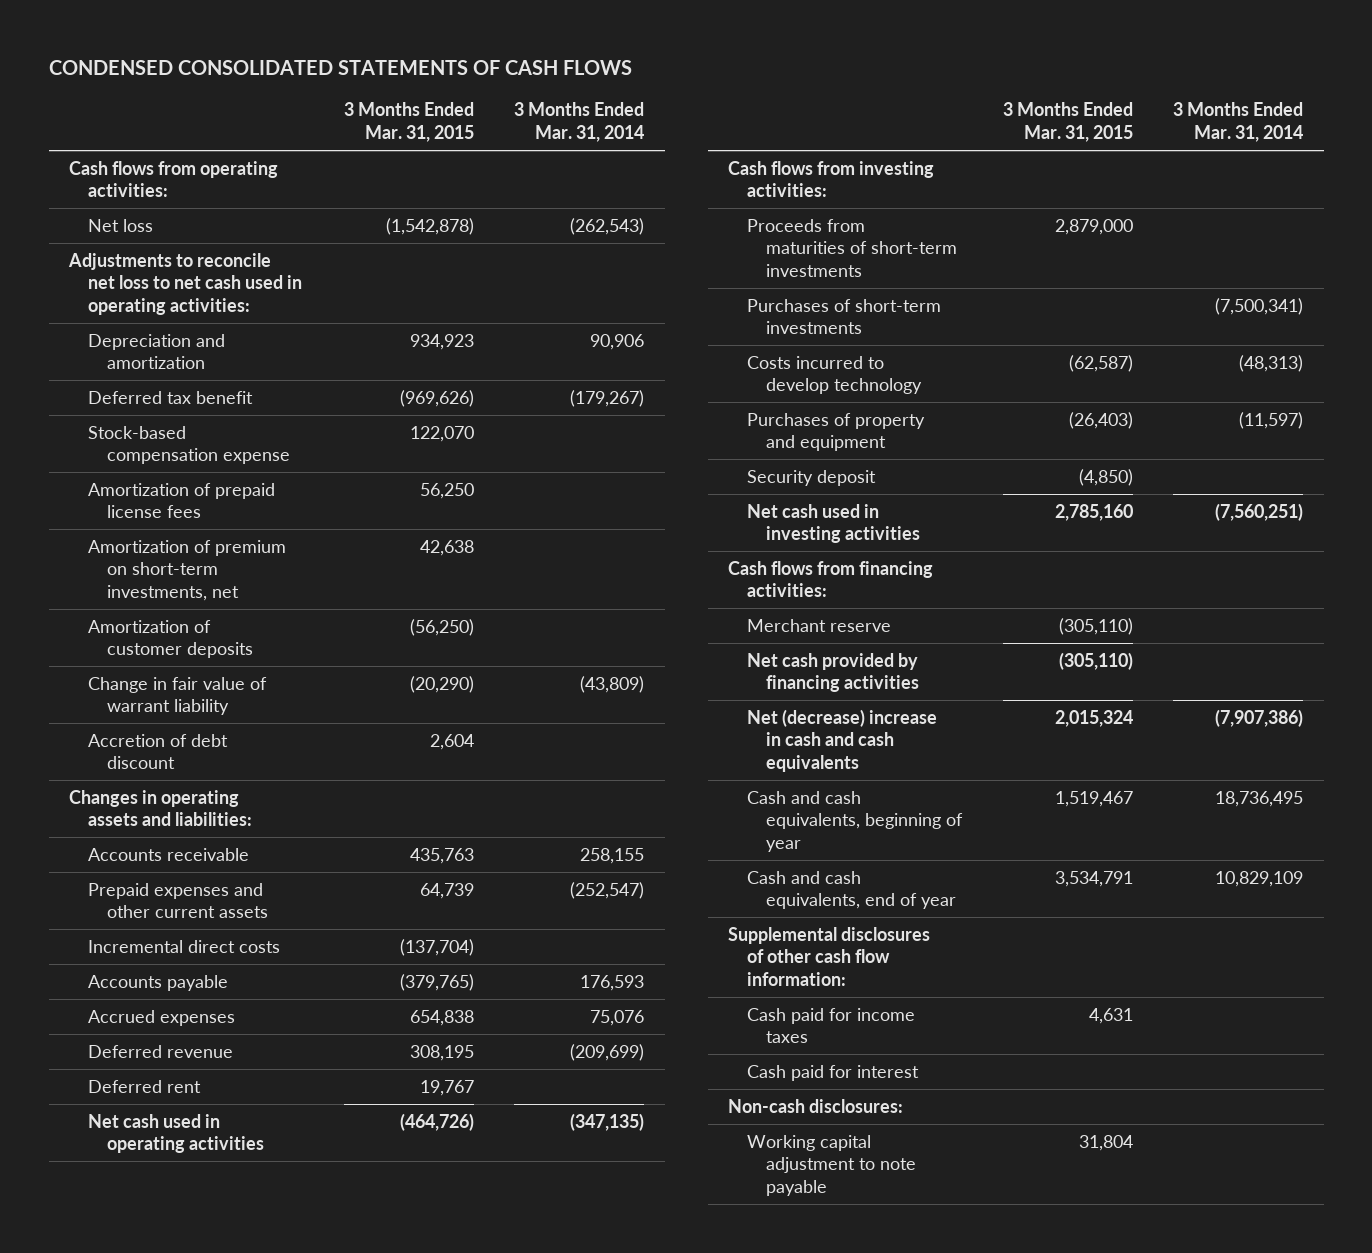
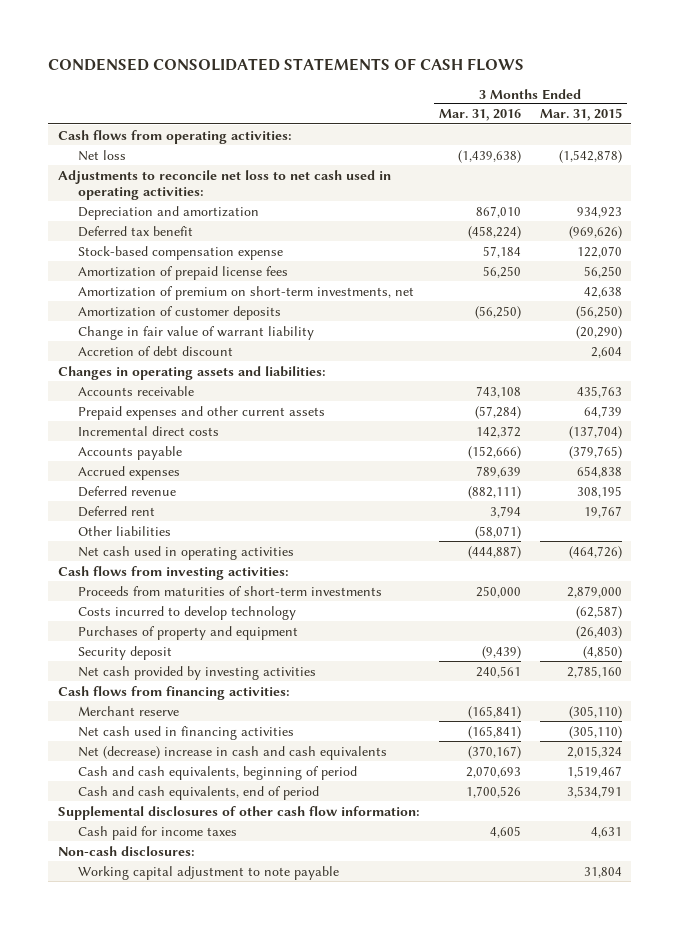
- | 3 Months Ended Mar. 31, 2015 | 3 Months Ended Mar. 31, 2014
+ | 3 Months Ended Mar. 31, 2016 | 3 Months Ended Mar. 31, 2015
+ Other liabilities | (58,071) |
- Purchases of short-term investments | | (7,500,341)
- Net cash used in investing activities | 2,785,160 | (7,560,251)
+ Net cash provided by investing activities | 240,561 | 2,785,160
- Net cash provided by financing activities | (305,110) |
+ Net cash used in financing activities | (165,841) | (305,110)
- Cash and cash equivalents, beginning of year | 1,519,467 | 18,736,495
- Cash and cash equivalents, end of year | 3,534,791 | 10,829,109
+ Cash and cash equivalents, beginning of period | 2,070,693 | 1,519,467
+ Cash and cash equivalents, end of period | 1,700,526 | 3,534,791
- Cash paid for interest

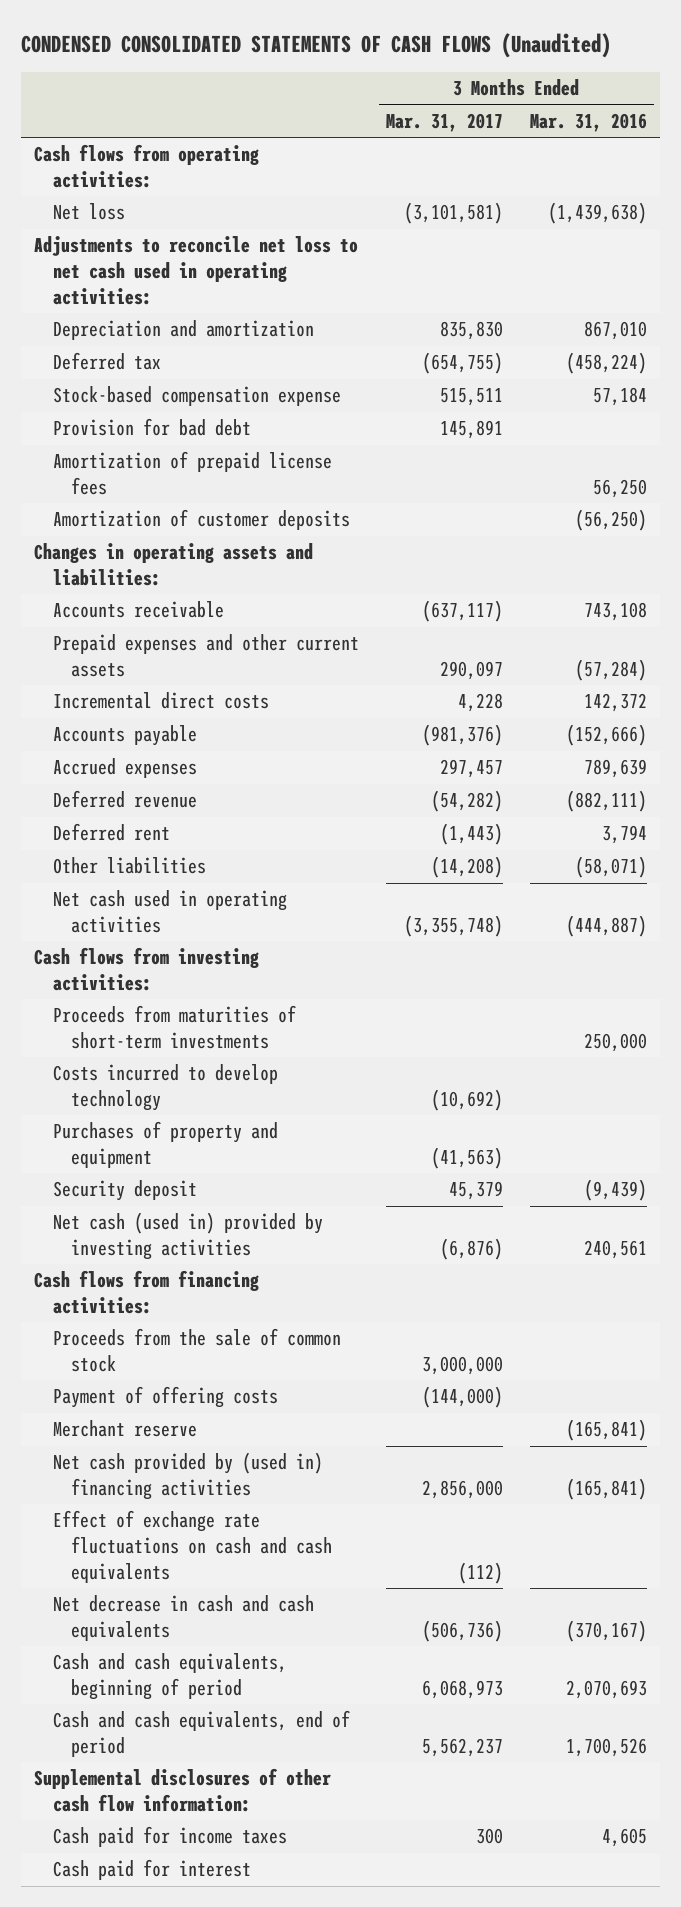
- CONDENSED CONSOLIDATED STATEMENTS OF CASH FLOWS
+ CONDENSED CONSOLIDATED STATEMENTS OF CASH FLOWS (Unaudited)
- | 3 Months Ended Mar. 31, 2016 | 3 Months Ended Mar. 31, 2015
+ | 3 Months Ended Mar. 31, 2017 | 3 Months Ended Mar. 31, 2016
- Deferred tax benefit | (458,224) | (969,626)
+ Deferred tax | (654,755) | (458,224)
+ Provision for bad debt | 145,891 |
- Amortization of premium on short-term investments, net | | 42,638
- Change in fair value of warrant liability | | (20,290)
- Accretion of debt discount | | 2,604
- Net cash provided by investing activities | 240,561 | 2,785,160
+ Net cash (used in) provided by investing activities | (6,876) | 240,561
+ Proceeds from the sale of common stock | 3,000,000 |
+ Payment of offering costs | (144,000) |
- Net cash used in financing activities | (165,841) | (305,110)
- Net (decrease) increase in cash and cash equivalents | (370,167) | 2,015,324
+ Net cash provided by (used in) financing activities | 2,856,000 | (165,841)
+ Effect of exchange rate fluctuations on cash and cash equivalents | (112) |
+ Net decrease in cash and cash equivalents | (506,736) | (370,167)
- Non-cash disclosures:
- Working capital adjustment to note payable | | 31,804
+ Cash paid for interest

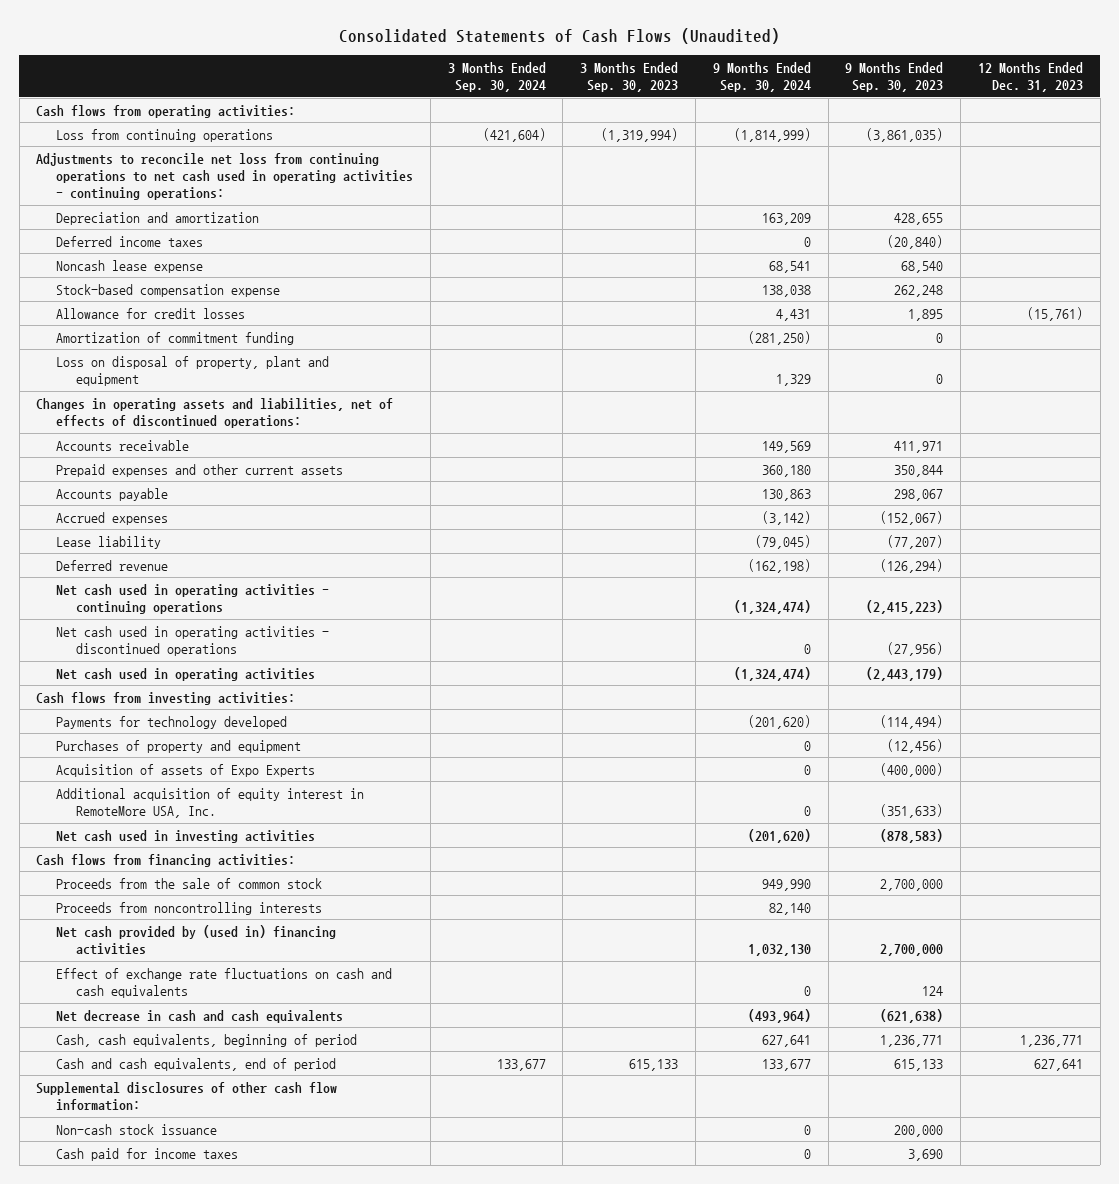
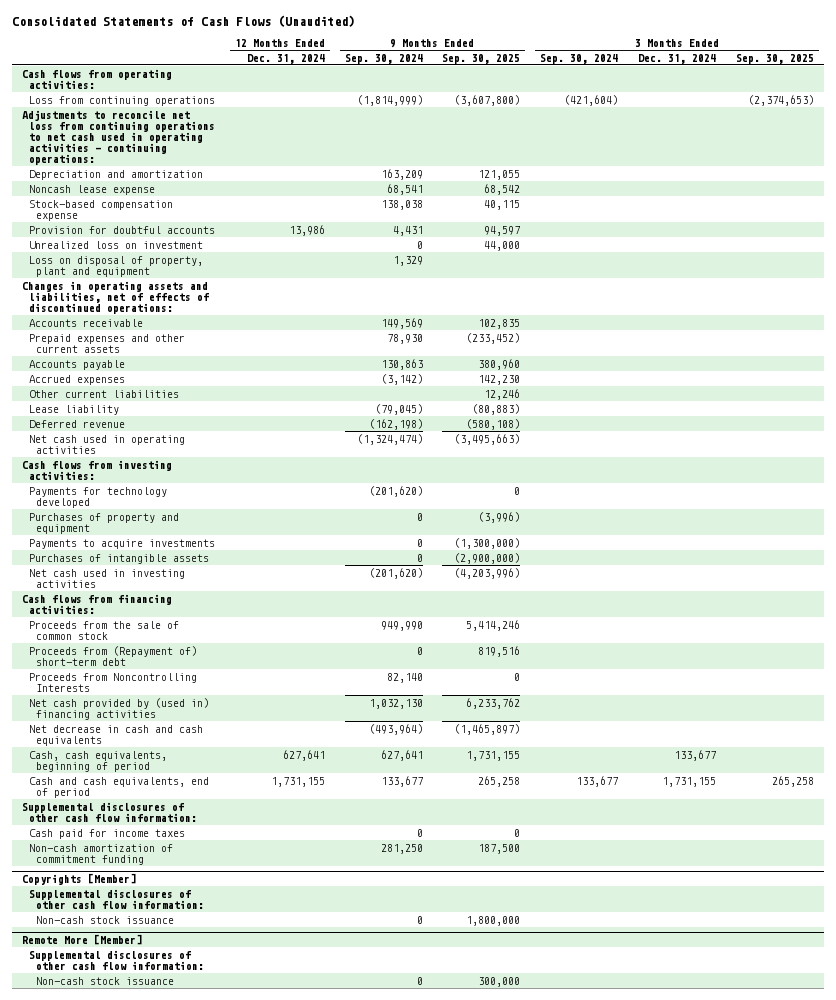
- | 3 Months Ended Sep. 30, 2024 | 3 Months Ended Sep. 30, 2023 | 9 Months Ended Sep. 30, 2024 | 9 Months Ended Sep. 30, 2023 | 12 Months Ended Dec. 31, 2023
+ | 12 Months Ended Dec. 31, 2024 | 9 Months Ended Sep. 30, 2024 | 9 Months Ended Sep. 30, 2025 | 3 Months Ended Sep. 30, 2024 | 3 Months Ended Dec. 31, 2024 | 3 Months Ended Sep. 30, 2025
- Deferred income taxes | | | 0 | (20,840) |
- Allowance for credit losses | | | 4,431 | 1,895 | (15,761)
- Amortization of commitment funding | | | (281,250) | 0 |
+ Provision for doubtful accounts | 13,986 | 4,431 | 94,597 | | |
+ Unrealized loss on investment | | 0 | 44,000 | | |
- Prepaid expenses and other current assets | | | 360,180 | 350,844 |
+ Prepaid expenses and other current assets | | 78,930 | (233,452) | | |
+ Other current liabilities | | | 12,246 | | |
- Net cash used in operating activities - continuing operations | | | (1,324,474) | (2,415,223) |
- Net cash used in operating activities - discontinued operations | | | 0 | (27,956) |
- Acquisition of assets of Expo Experts | | | 0 | (400,000) |
- Additional acquisition of equity interest in RemoteMore USA, Inc. | | | 0 | (351,633) |
+ Payments to acquire investments | | 0 | (1,300,000) | | |
+ Purchases of intangible assets | | 0 | (2,900,000) | | |
- Proceeds from noncontrolling interests | | | 82,140 | |
+ Proceeds from (Repayment of) short-term debt | | 0 | 819,516 | | |
+ Proceeds from Noncontrolling Interests | | 82,140 | 0 | | |
- Effect of exchange rate fluctuations on cash and cash equivalents | | | 0 | 124 |
- Non-cash stock issuance | | | 0 | 200,000 |
+ Non-cash amortization of commitment funding | | 281,250 | 187,500 | | |
+ Copyrights [Member]
+ Supplemental disclosures of other cash flow information:
+ Non-cash stock issuance | | 0 | 1,800,000 | | |
+ Remote More [Member]
+ Supplemental disclosures of other cash flow information:
+ Non-cash stock issuance | | 0 | 300,000 | | |

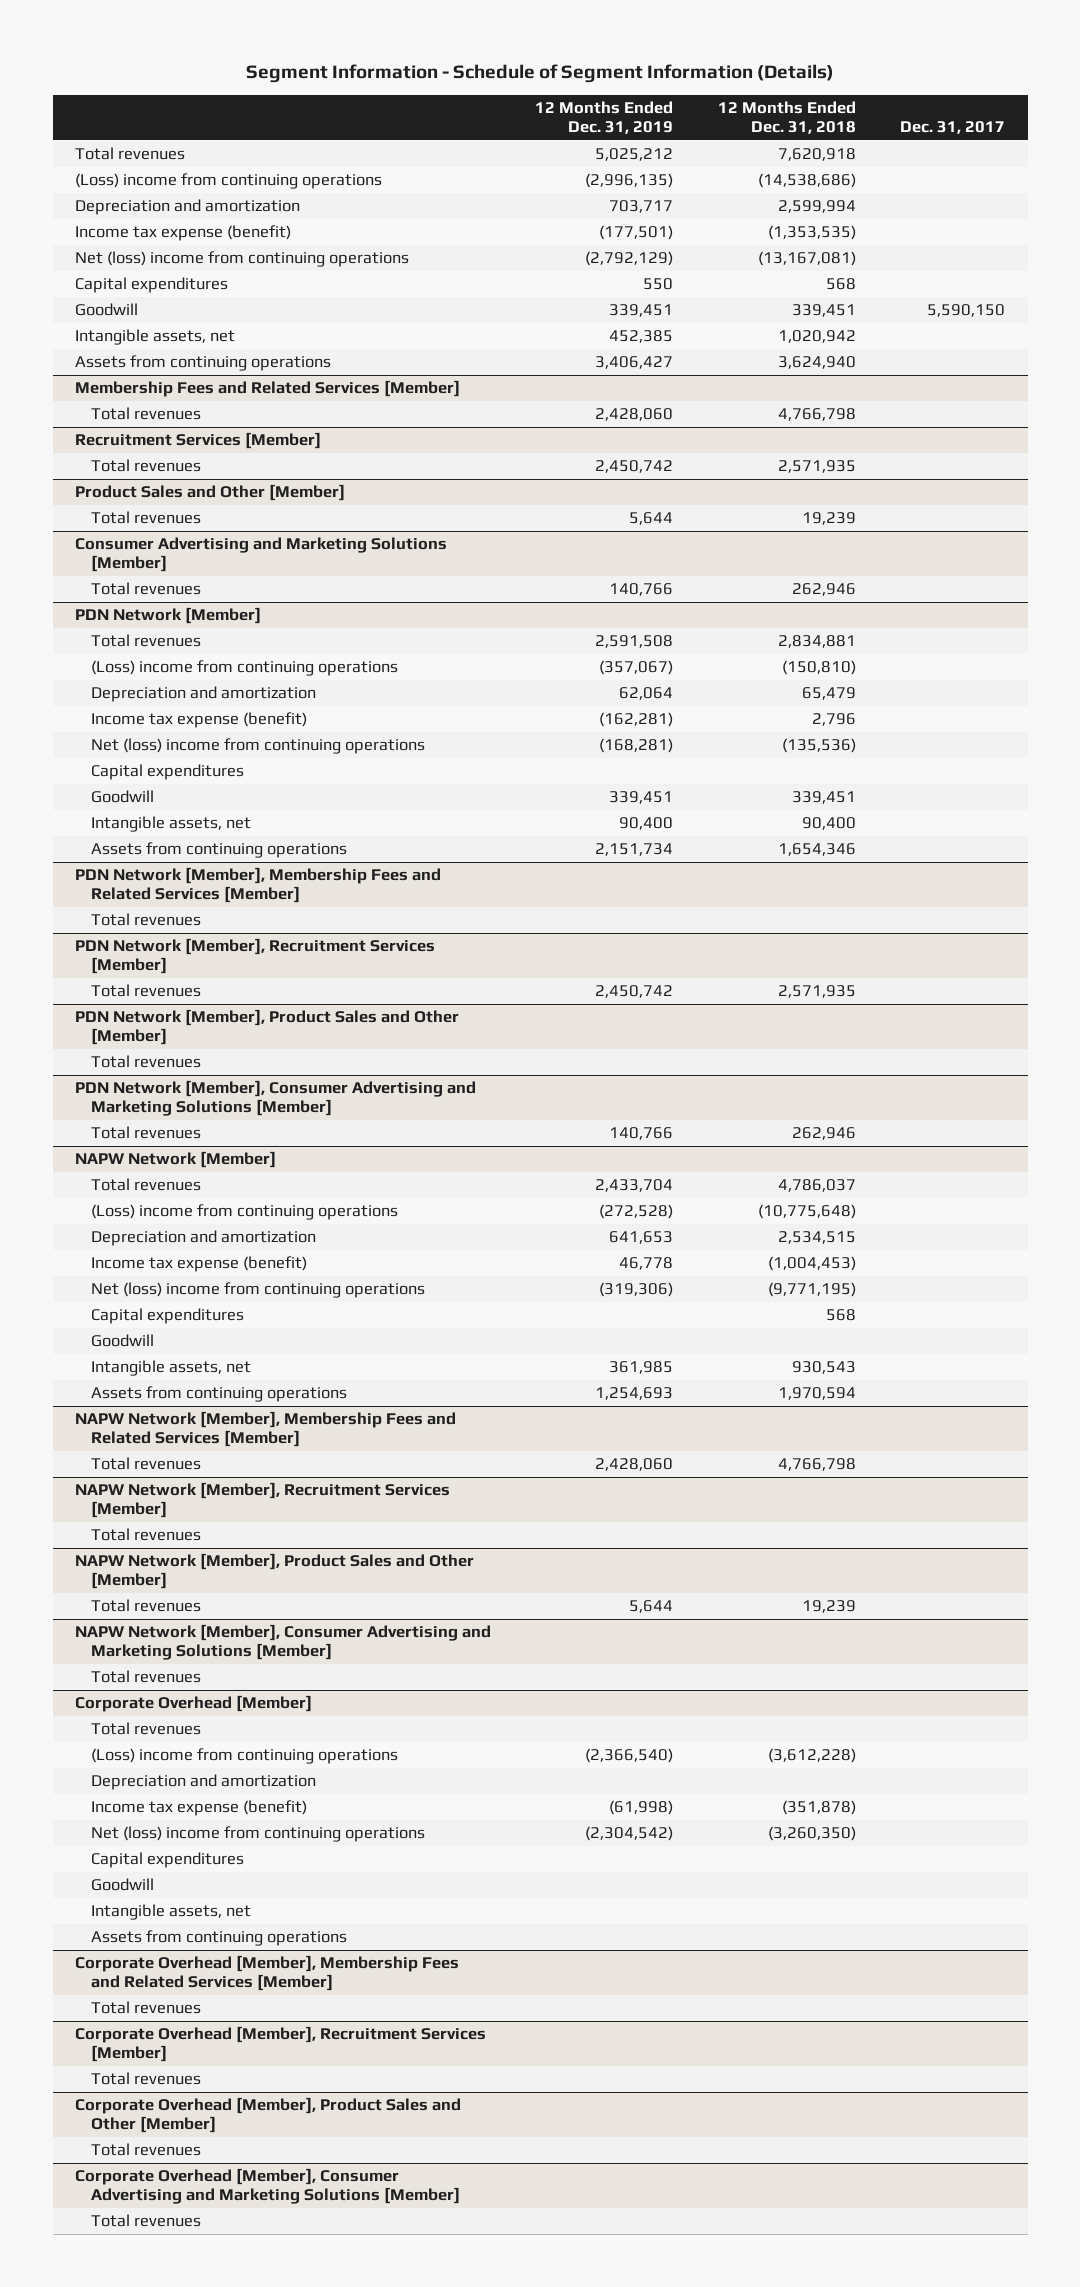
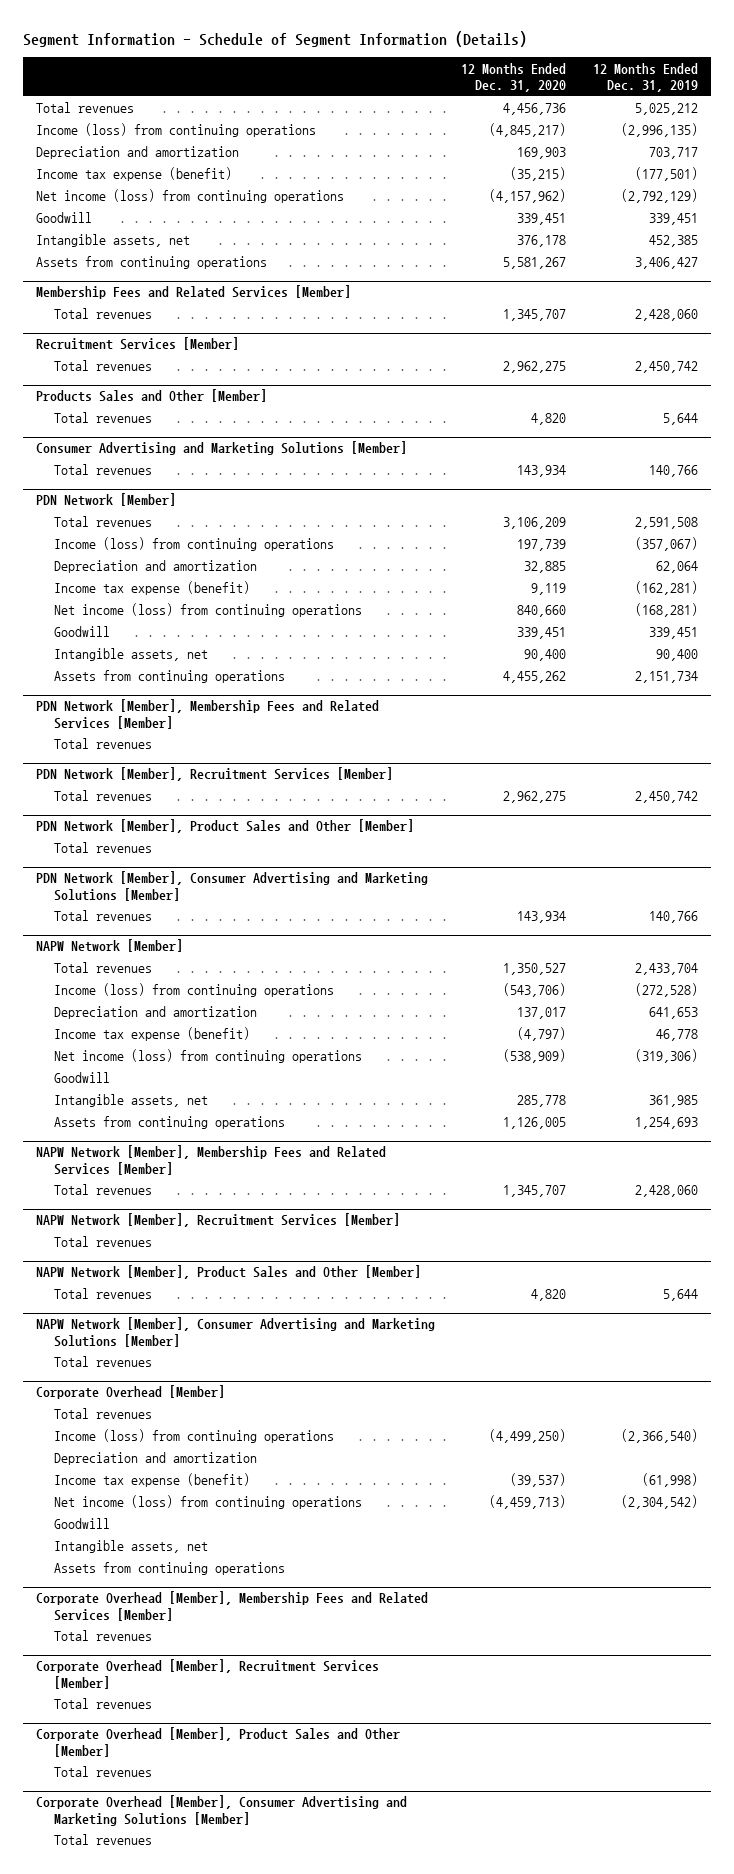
- | 12 Months Ended Dec. 31, 2019 | 12 Months Ended Dec. 31, 2018 | Dec. 31, 2017
+ | 12 Months Ended Dec. 31, 2020 | 12 Months Ended Dec. 31, 2019
- (Loss) income from continuing operations | (2,996,135) | (14,538,686) |
+ Income (loss) from continuing operations | (4,845,217) | (2,996,135)
- Net (loss) income from continuing operations | (2,792,129) | (13,167,081) |
- Capital expenditures | 550 | 568 |
+ Net income (loss) from continuing operations | (4,157,962) | (2,792,129)
- Product Sales and Other [Member]
+ Products Sales and Other [Member]
@ PDN Network [Member]
- (Loss) income from continuing operations | (357,067) | (150,810) |
+ Income (loss) from continuing operations | 197,739 | (357,067)
- Net (loss) income from continuing operations | (168,281) | (135,536) |
- Capital expenditures
+ Net income (loss) from continuing operations | 840,660 | (168,281)
@ NAPW Network [Member]
- (Loss) income from continuing operations | (272,528) | (10,775,648) |
+ Income (loss) from continuing operations | (543,706) | (272,528)
- Net (loss) income from continuing operations | (319,306) | (9,771,195) |
- Capital expenditures | | 568 |
+ Net income (loss) from continuing operations | (538,909) | (319,306)
@ Corporate Overhead [Member]
- (Loss) income from continuing operations | (2,366,540) | (3,612,228) |
+ Income (loss) from continuing operations | (4,499,250) | (2,366,540)
- Net (loss) income from continuing operations | (2,304,542) | (3,260,350) |
- Capital expenditures
+ Net income (loss) from continuing operations | (4,459,713) | (2,304,542)

